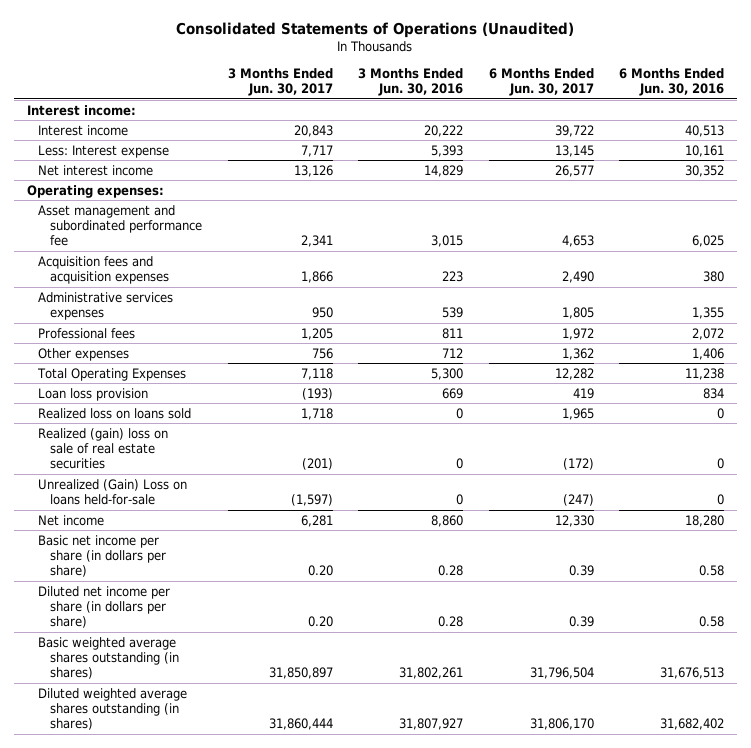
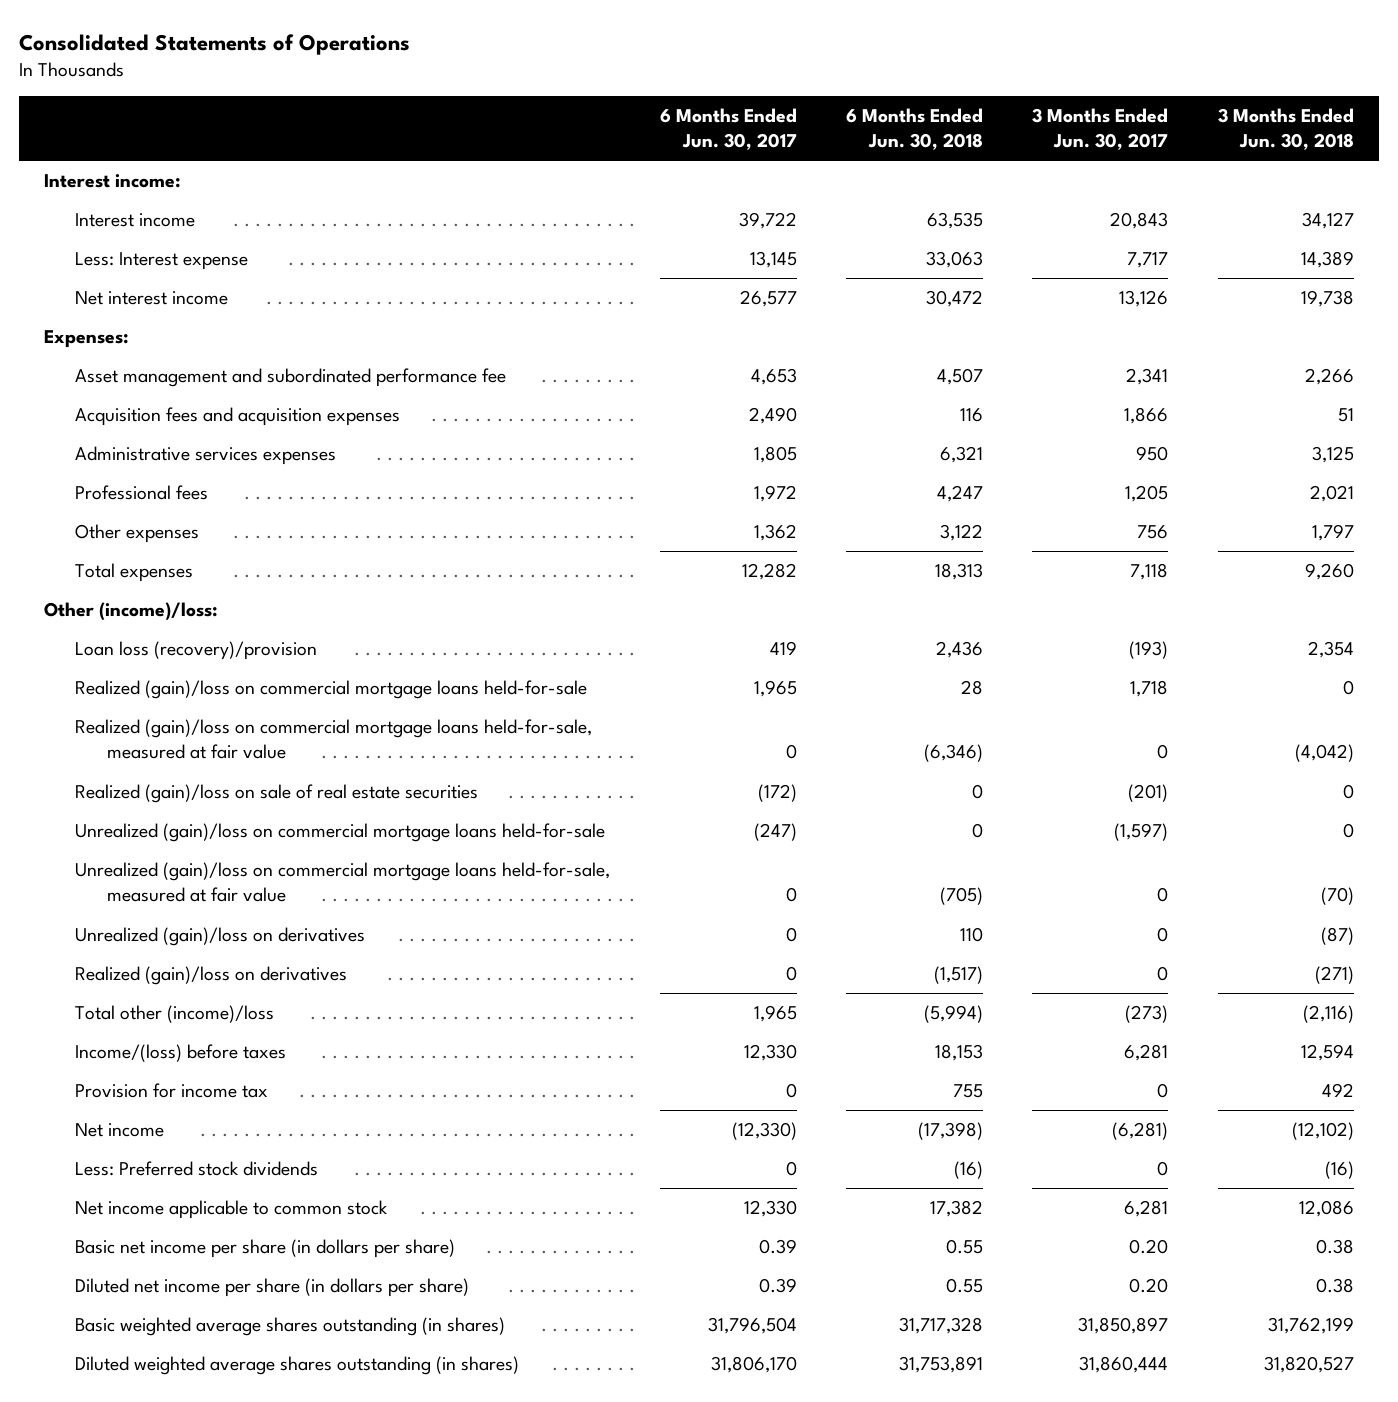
- Consolidated Statements of Operations (Unaudited)
+ Consolidated Statements of Operations
- | 3 Months Ended Jun. 30, 2017 | 3 Months Ended Jun. 30, 2016 | 6 Months Ended Jun. 30, 2017 | 6 Months Ended Jun. 30, 2016
+ | 6 Months Ended Jun. 30, 2017 | 6 Months Ended Jun. 30, 2018 | 3 Months Ended Jun. 30, 2017 | 3 Months Ended Jun. 30, 2018
- Operating expenses:
+ Expenses:
- Total Operating Expenses | 7,118 | 5,300 | 12,282 | 11,238
- Loan loss provision | (193) | 669 | 419 | 834
- Realized loss on loans sold | 1,718 | 0 | 1,965 | 0
- Realized (gain) loss on sale of real estate securities | (201) | 0 | (172) | 0
- Unrealized (Gain) Loss on loans held-for-sale | (1,597) | 0 | (247) | 0
- Net income | 6,281 | 8,860 | 12,330 | 18,280
+ Total expenses | 12,282 | 18,313 | 7,118 | 9,260
+ Other (income)/loss:
+ Loan loss (recovery)/provision | 419 | 2,436 | (193) | 2,354
+ Realized (gain)/loss on commercial mortgage loans held-for-sale | 1,965 | 28 | 1,718 | 0
+ Realized (gain)/loss on commercial mortgage loans held-for-sale, measured at fair value | 0 | (6,346) | 0 | (4,042)
+ Realized (gain)/loss on sale of real estate securities | (172) | 0 | (201) | 0
+ Unrealized (gain)/loss on commercial mortgage loans held-for-sale | (247) | 0 | (1,597) | 0
+ Unrealized (gain)/loss on commercial mortgage loans held-for-sale, measured at fair value | 0 | (705) | 0 | (70)
+ Unrealized (gain)/loss on derivatives | 0 | 110 | 0 | (87)
+ Realized (gain)/loss on derivatives | 0 | (1,517) | 0 | (271)
+ Total other (income)/loss | 1,965 | (5,994) | (273) | (2,116)
+ Income/(loss) before taxes | 12,330 | 18,153 | 6,281 | 12,594
+ Provision for income tax | 0 | 755 | 0 | 492
+ Net income | (12,330) | (17,398) | (6,281) | (12,102)
+ Less: Preferred stock dividends | 0 | (16) | 0 | (16)
+ Net income applicable to common stock | 12,330 | 17,382 | 6,281 | 12,086

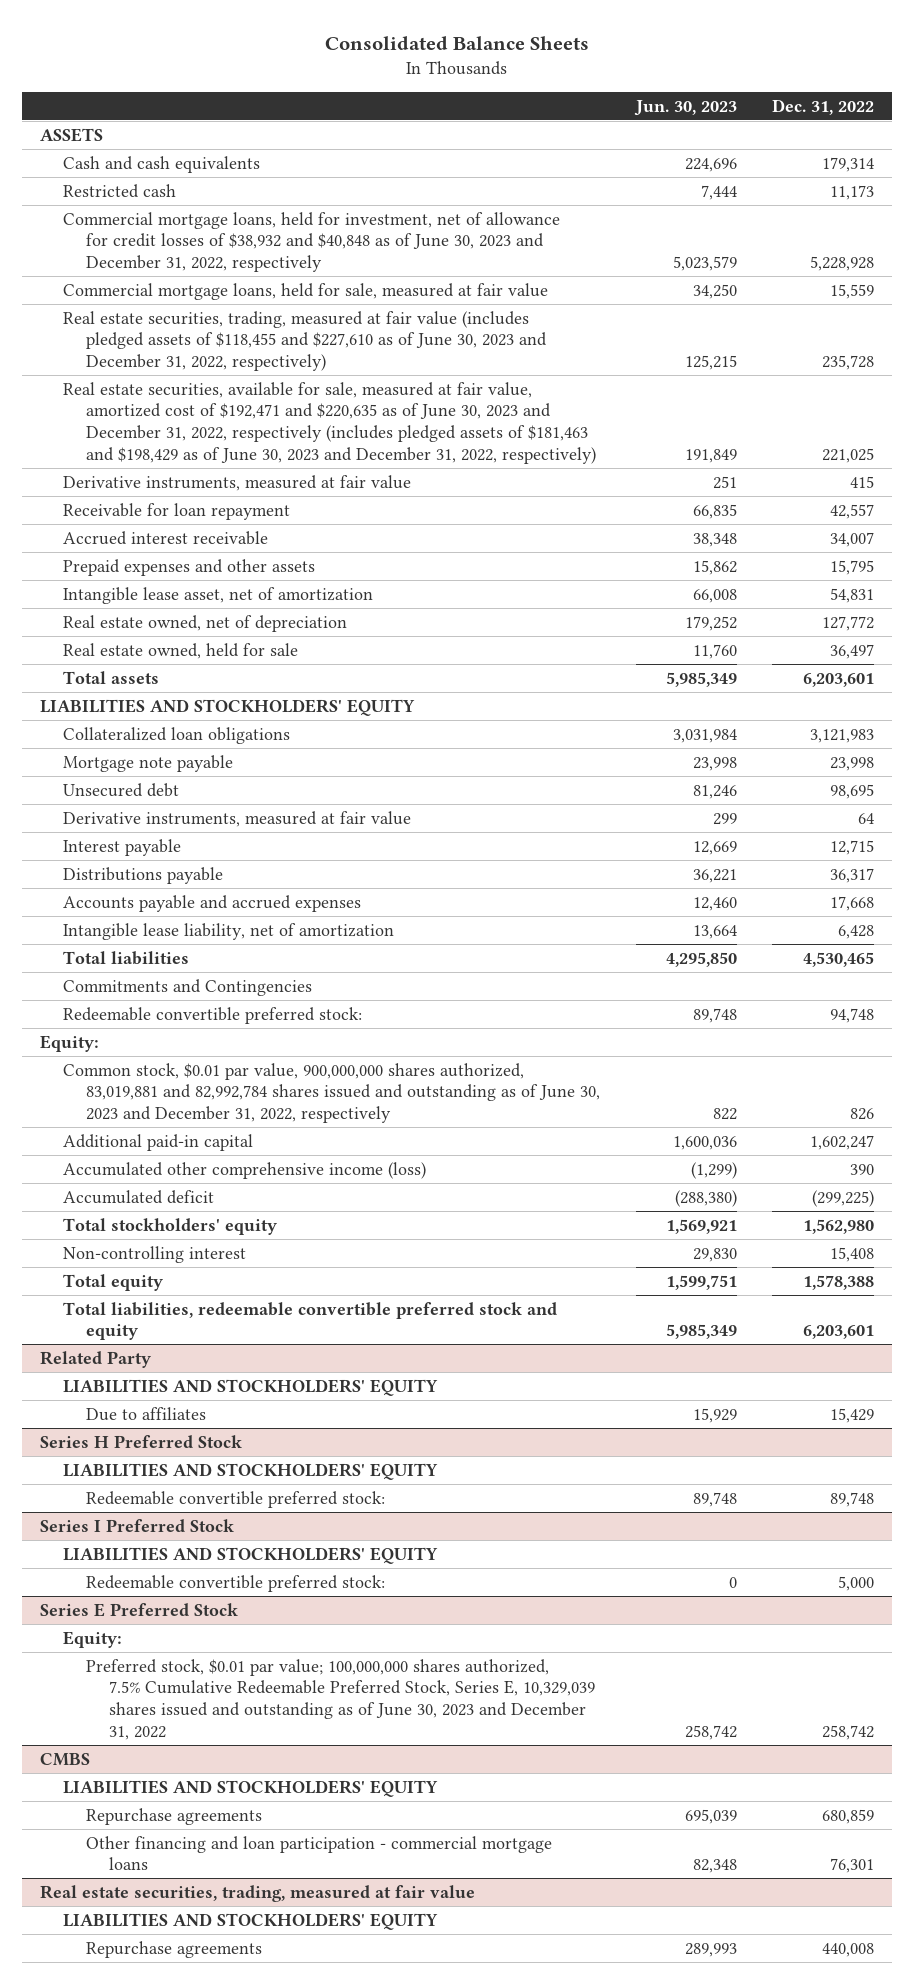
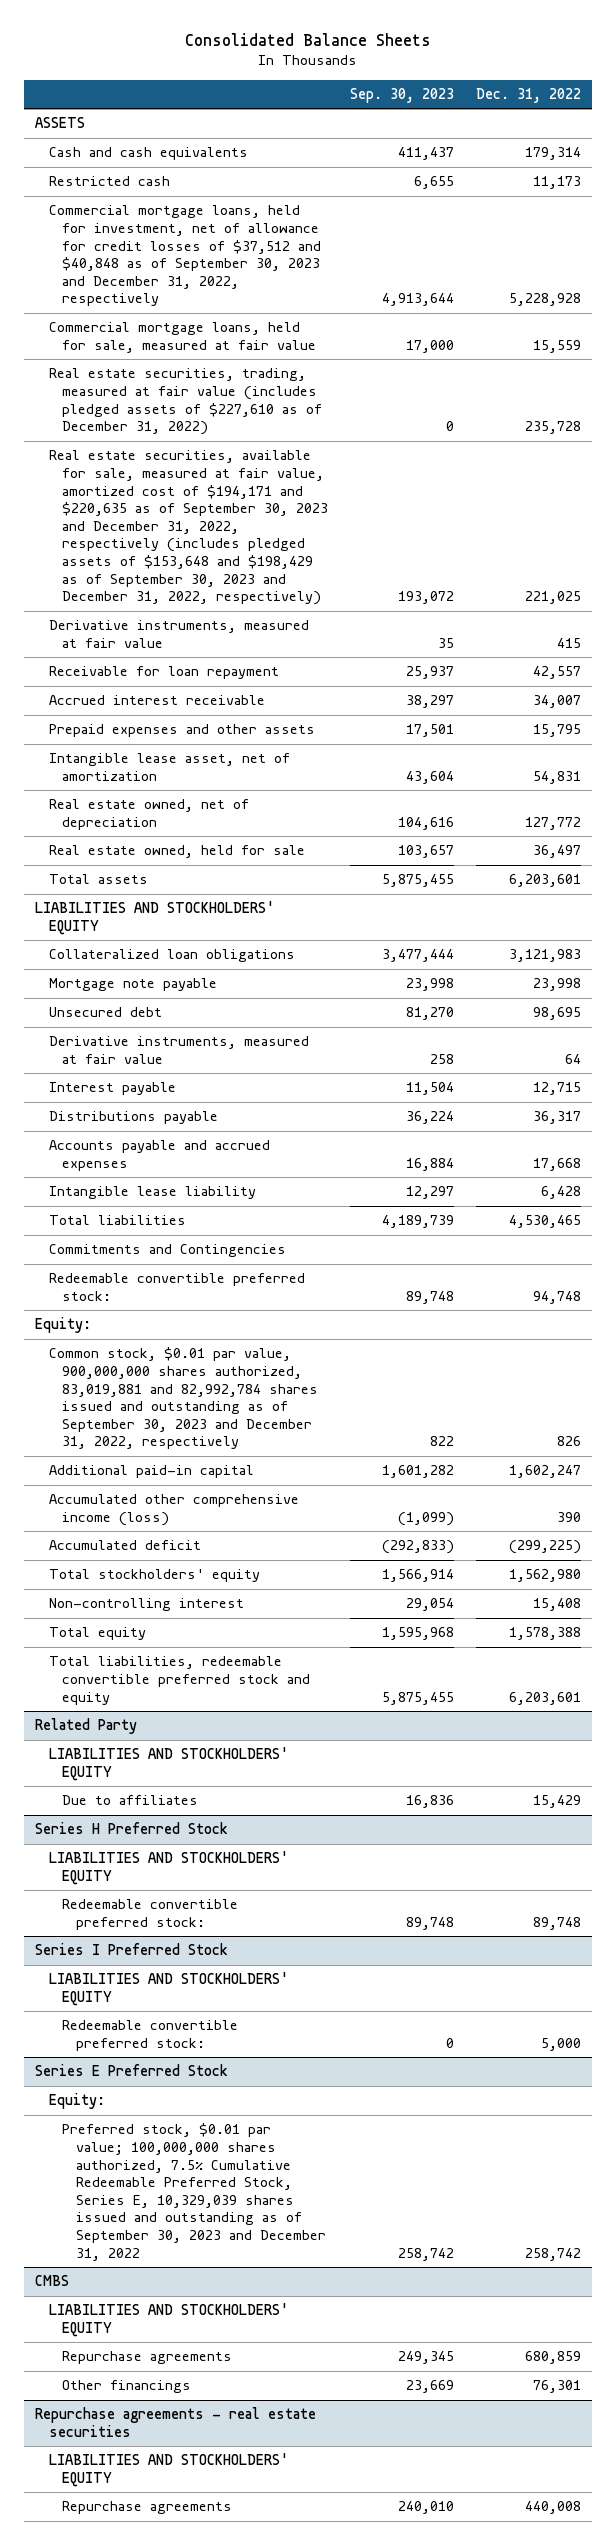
- | Jun. 30, 2023 | Dec. 31, 2022
+ | Sep. 30, 2023 | Dec. 31, 2022
- Commercial mortgage loans, held for investment, net of allowance for credit losses of $38,932 and $40,848 as of June 30, 2023 and December 31, 2022, respectively | 5,023,579 | 5,228,928
+ Commercial mortgage loans, held for investment, net of allowance for credit losses of $37,512 and $40,848 as of September 30, 2023 and December 31, 2022, respectively | 4,913,644 | 5,228,928
- Real estate securities, trading, measured at fair value (includes pledged assets of $118,455 and $227,610 as of June 30, 2023 and December 31, 2022, respectively) | 125,215 | 235,728
- Real estate securities, available for sale, measured at fair value, amortized cost of $192,471 and $220,635 as of June 30, 2023 and December 31, 2022, respectively (includes pledged assets of $181,463 and $198,429 as of June 30, 2023 and December 31, 2022, respectively) | 191,849 | 221,025
+ Real estate securities, trading, measured at fair value (includes pledged assets of $227,610 as of December 31, 2022) | 0 | 235,728
+ Real estate securities, available for sale, measured at fair value, amortized cost of $194,171 and $220,635 as of September 30, 2023 and December 31, 2022, respectively (includes pledged assets of $153,648 and $198,429 as of September 30, 2023 and December 31, 2022, respectively) | 193,072 | 221,025
- Intangible lease liability, net of amortization | 13,664 | 6,428
+ Intangible lease liability | 12,297 | 6,428
- Common stock, $0.01 par value, 900,000,000 shares authorized, 83,019,881 and 82,992,784 shares issued and outstanding as of June 30, 2023 and December 31, 2022, respectively | 822 | 826
+ Common stock, $0.01 par value, 900,000,000 shares authorized, 83,019,881 and 82,992,784 shares issued and outstanding as of September 30, 2023 and December 31, 2022, respectively | 822 | 826
@ Series E Preferred Stock
- Preferred stock, $0.01 par value; 100,000,000 shares authorized, 7.5% Cumulative Redeemable Preferred Stock, Series E, 10,329,039 shares issued and outstanding as of June 30, 2023 and December 31, 2022 | 258,742 | 258,742
+ Preferred stock, $0.01 par value; 100,000,000 shares authorized, 7.5% Cumulative Redeemable Preferred Stock, Series E, 10,329,039 shares issued and outstanding as of September 30, 2023 and December 31, 2022 | 258,742 | 258,742
@ CMBS
- Other financing and loan participation - commercial mortgage loans | 82,348 | 76,301
- Real estate securities, trading, measured at fair value
@ CMBS
+ Other financings | 23,669 | 76,301
+ Repurchase agreements - real estate securities

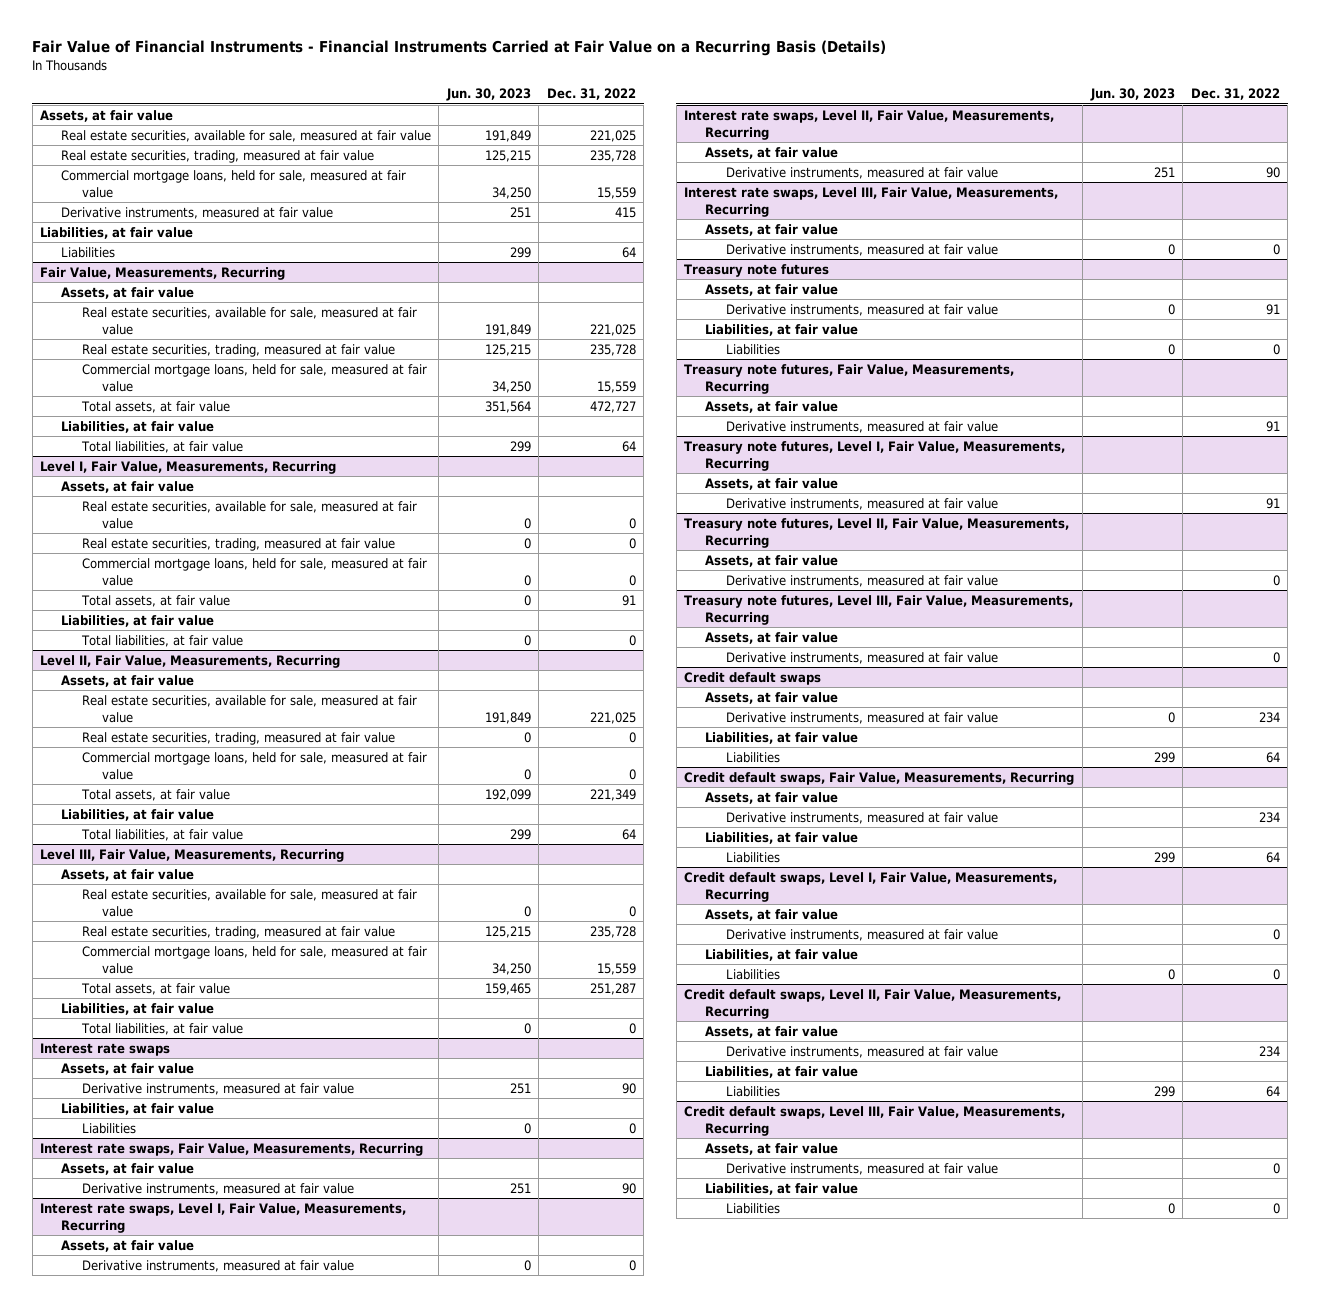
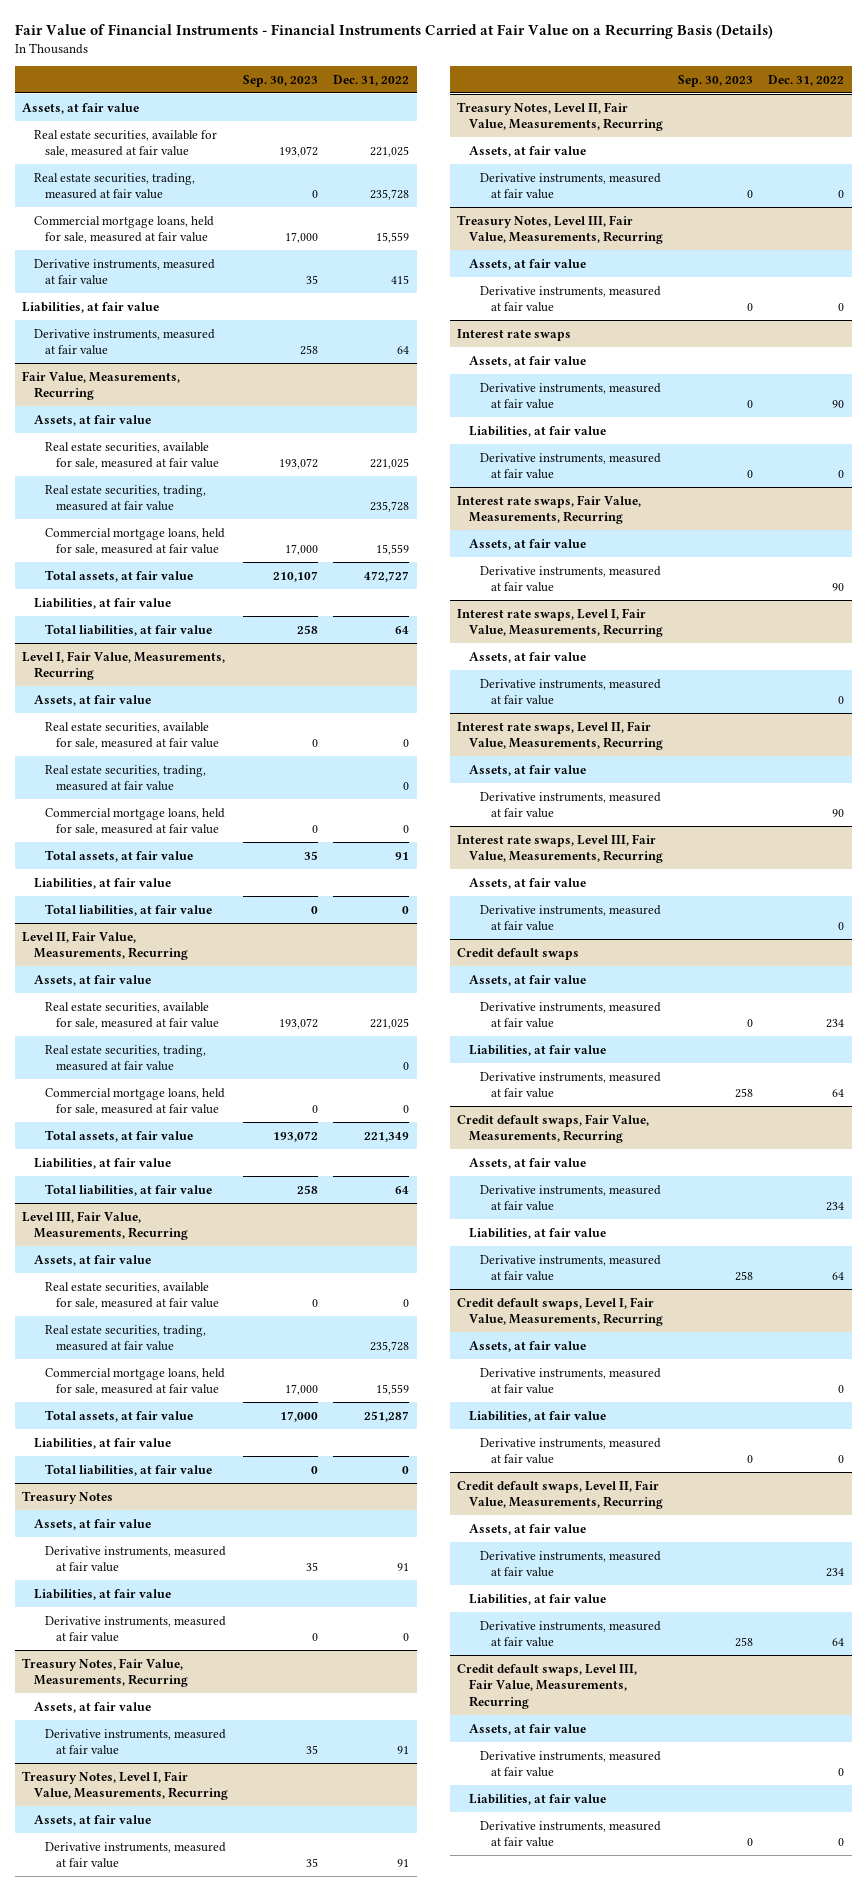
- | Jun. 30, 2023 | Dec. 31, 2022
+ | Sep. 30, 2023 | Dec. 31, 2022
- Liabilities | 299 | 64
+ Derivative instruments, measured at fair value | 258 | 64
+ Treasury Notes
+ Assets, at fair value
+ Derivative instruments, measured at fair value | 35 | 91
+ Liabilities, at fair value
+ Derivative instruments, measured at fair value | 0 | 0
+ Treasury Notes, Fair Value, Measurements, Recurring
+ Assets, at fair value
+ Derivative instruments, measured at fair value | 35 | 91
+ Treasury Notes, Level I, Fair Value, Measurements, Recurring
+ Assets, at fair value
+ Derivative instruments, measured at fair value | 35 | 91
+ Treasury Notes, Level II, Fair Value, Measurements, Recurring
+ Assets, at fair value
+ Derivative instruments, measured at fair value | 0 | 0
+ Treasury Notes, Level III, Fair Value, Measurements, Recurring
+ Assets, at fair value
+ Derivative instruments, measured at fair value | 0 | 0
@ Interest rate swaps
- Liabilities | 0 | 0
+ Derivative instruments, measured at fair value | 0 | 0
- Treasury note futures
- Assets, at fair value
- Derivative instruments, measured at fair value | 0 | 91
- Liabilities, at fair value
- Liabilities | 0 | 0
- Treasury note futures, Fair Value, Measurements, Recurring
- Assets, at fair value
- Derivative instruments, measured at fair value | | 91
- Treasury note futures, Level I, Fair Value, Measurements, Recurring
- Assets, at fair value
- Derivative instruments, measured at fair value | | 91
- Treasury note futures, Level II, Fair Value, Measurements, Recurring
- Assets, at fair value
- Derivative instruments, measured at fair value | | 0
- Treasury note futures, Level III, Fair Value, Measurements, Recurring
- Assets, at fair value
- Derivative instruments, measured at fair value | | 0
@ Credit default swaps
- Liabilities | 299 | 64
+ Derivative instruments, measured at fair value | 258 | 64
@ Credit default swaps, Fair Value, Measurements, Recurring
- Liabilities | 299 | 64
+ Derivative instruments, measured at fair value | 258 | 64
@ Credit default swaps, Level I, Fair Value, Measurements, Recurring
- Liabilities | 0 | 0
+ Derivative instruments, measured at fair value | 0 | 0
@ Credit default swaps, Level II, Fair Value, Measurements, Recurring
- Liabilities | 299 | 64
+ Derivative instruments, measured at fair value | 258 | 64
@ Credit default swaps, Level III, Fair Value, Measurements, Recurring
- Liabilities | 0 | 0
+ Derivative instruments, measured at fair value | 0 | 0

